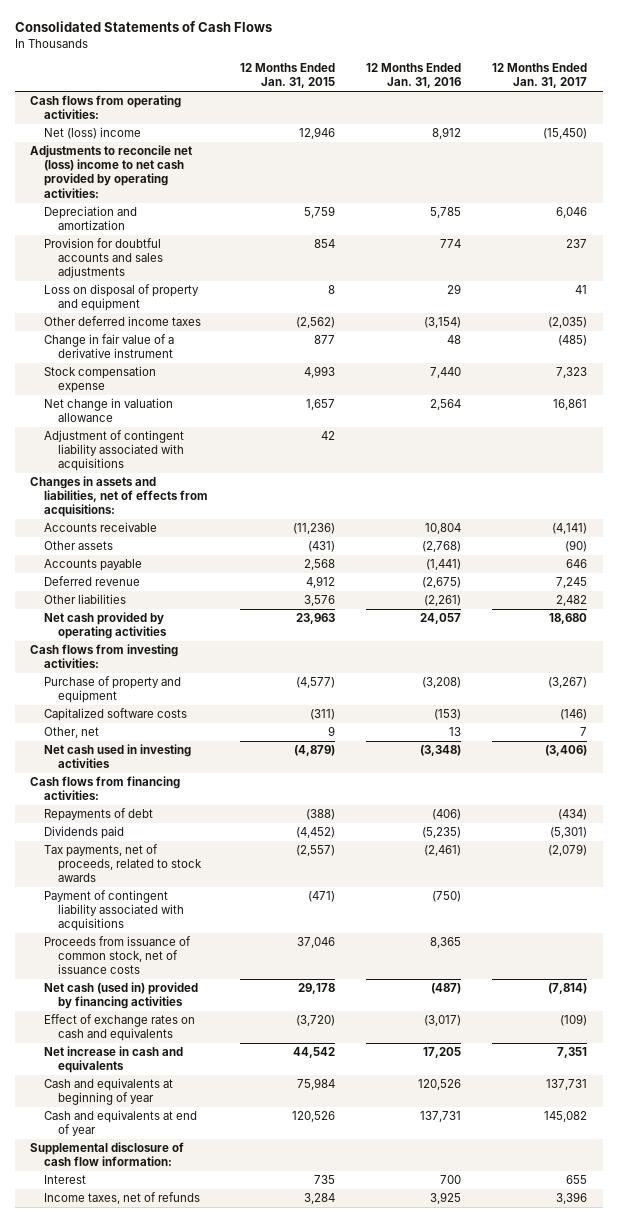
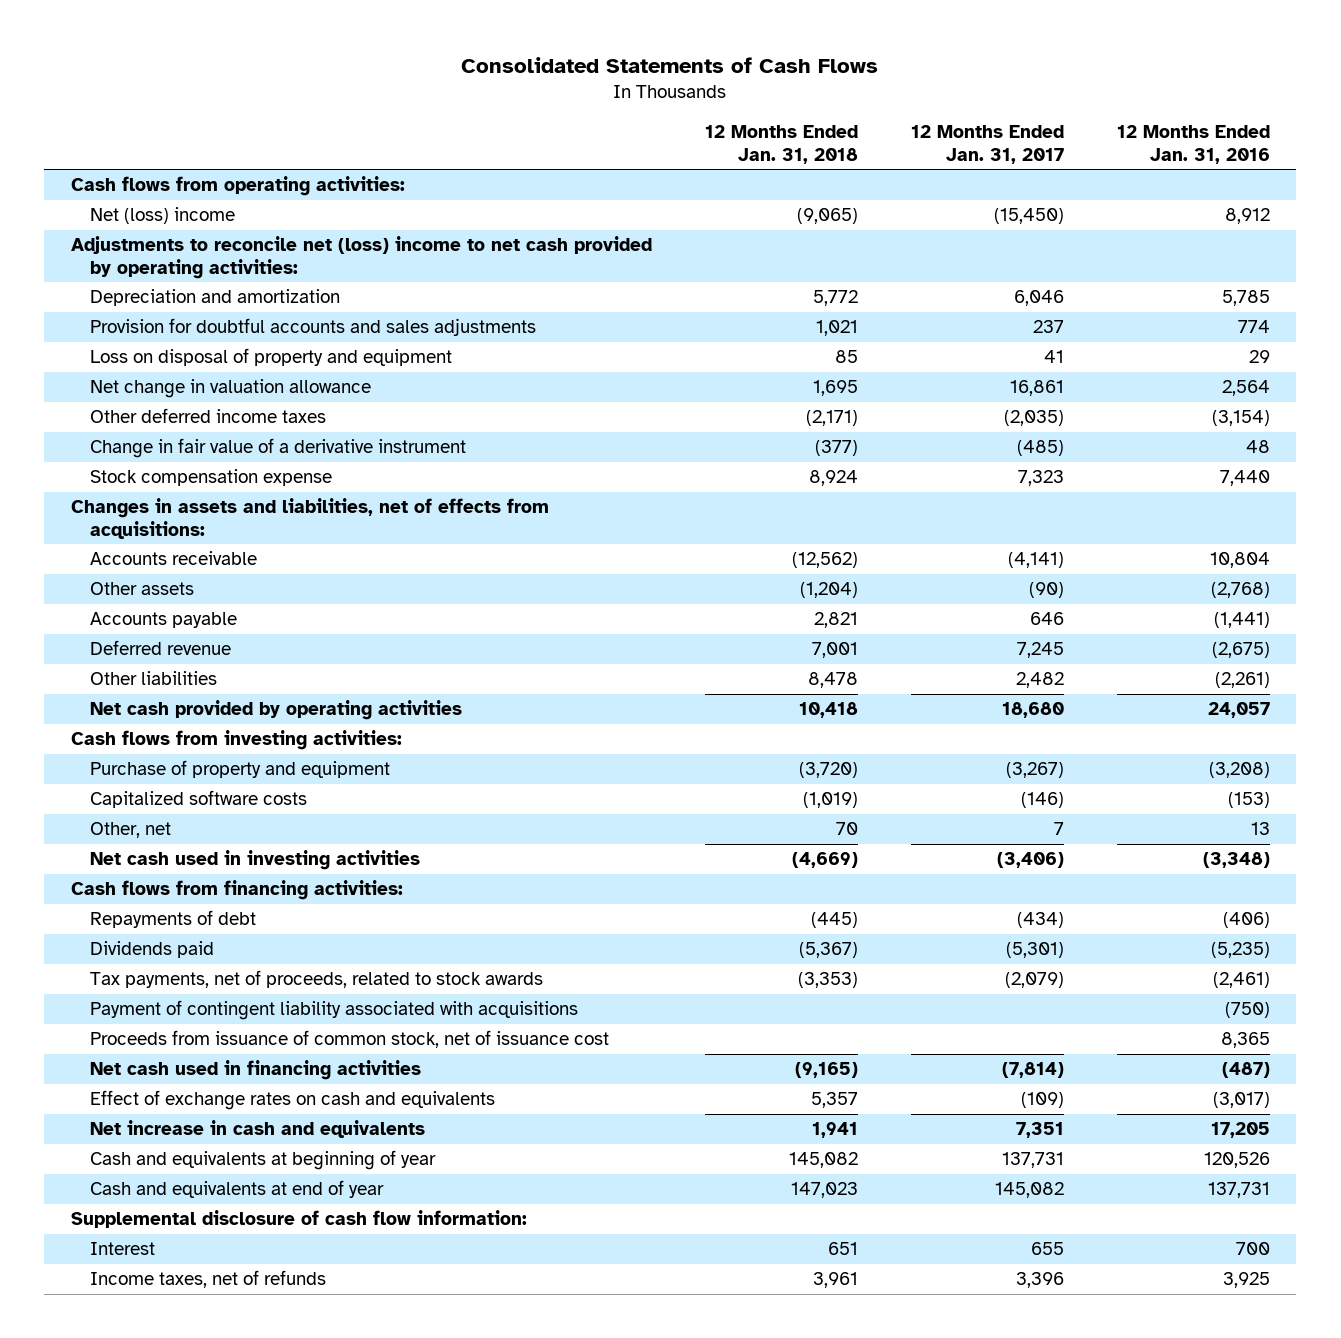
- | 12 Months Ended Jan. 31, 2015 | 12 Months Ended Jan. 31, 2016 | 12 Months Ended Jan. 31, 2017
+ | 12 Months Ended Jan. 31, 2018 | 12 Months Ended Jan. 31, 2017 | 12 Months Ended Jan. 31, 2016
moved up: Net change in valuation allowance | 1,695 | 16,861 | 2,564
- Adjustment of contingent liability associated with acquisitions | 42 | |
- Proceeds from issuance of common stock, net of issuance costs | 37,046 | 8,365 |
- Net cash (used in) provided by financing activities | 29,178 | (487) | (7,814)
+ Proceeds from issuance of common stock, net of issuance cost | | | 8,365
+ Net cash used in financing activities | (9,165) | (7,814) | (487)

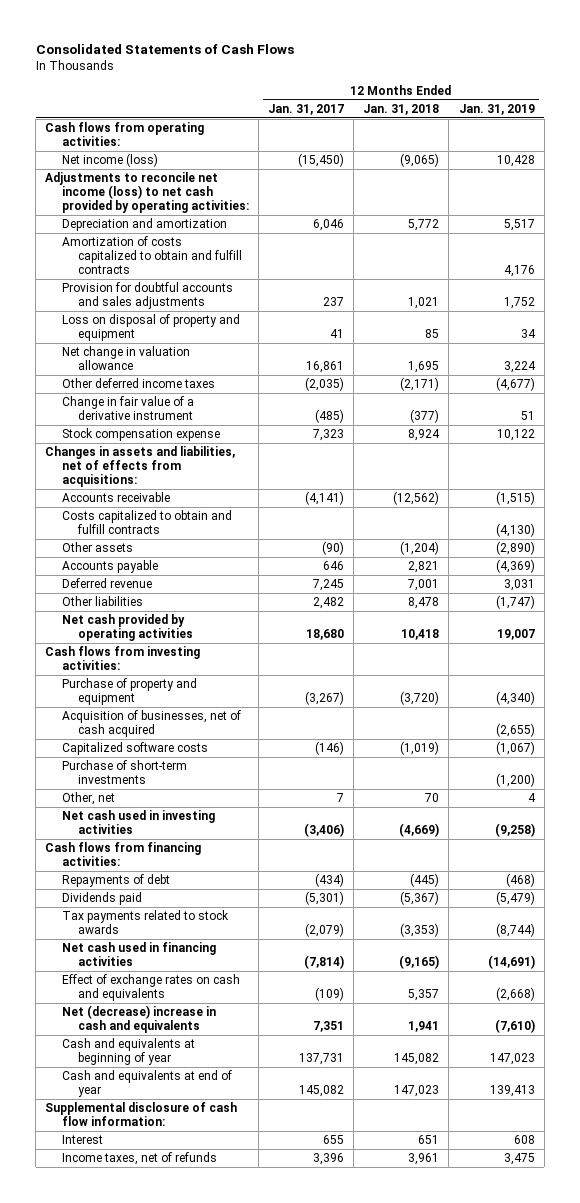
- | 12 Months Ended Jan. 31, 2018 | 12 Months Ended Jan. 31, 2017 | 12 Months Ended Jan. 31, 2016
+ | 12 Months Ended Jan. 31, 2017 | 12 Months Ended Jan. 31, 2018 | 12 Months Ended Jan. 31, 2019
- Net (loss) income | (9,065) | (15,450) | 8,912
- Adjustments to reconcile net (loss) income to net cash provided by operating activities:
+ Net income (loss) | (15,450) | (9,065) | 10,428
+ Adjustments to reconcile net income (loss) to net cash provided by operating activities:
+ Amortization of costs capitalized to obtain and fulfill contracts | | | 4,176
+ Costs capitalized to obtain and fulfill contracts | | | (4,130)
+ Acquisition of businesses, net of cash acquired | | | (2,655)
+ Purchase of short-term investments | | | (1,200)
- Tax payments, net of proceeds, related to stock awards | (3,353) | (2,079) | (2,461)
- Payment of contingent liability associated with acquisitions | | | (750)
- Proceeds from issuance of common stock, net of issuance cost | | | 8,365
+ Tax payments related to stock awards | (2,079) | (3,353) | (8,744)
- Net increase in cash and equivalents | 1,941 | 7,351 | 17,205
+ Net (decrease) increase in cash and equivalents | 7,351 | 1,941 | (7,610)

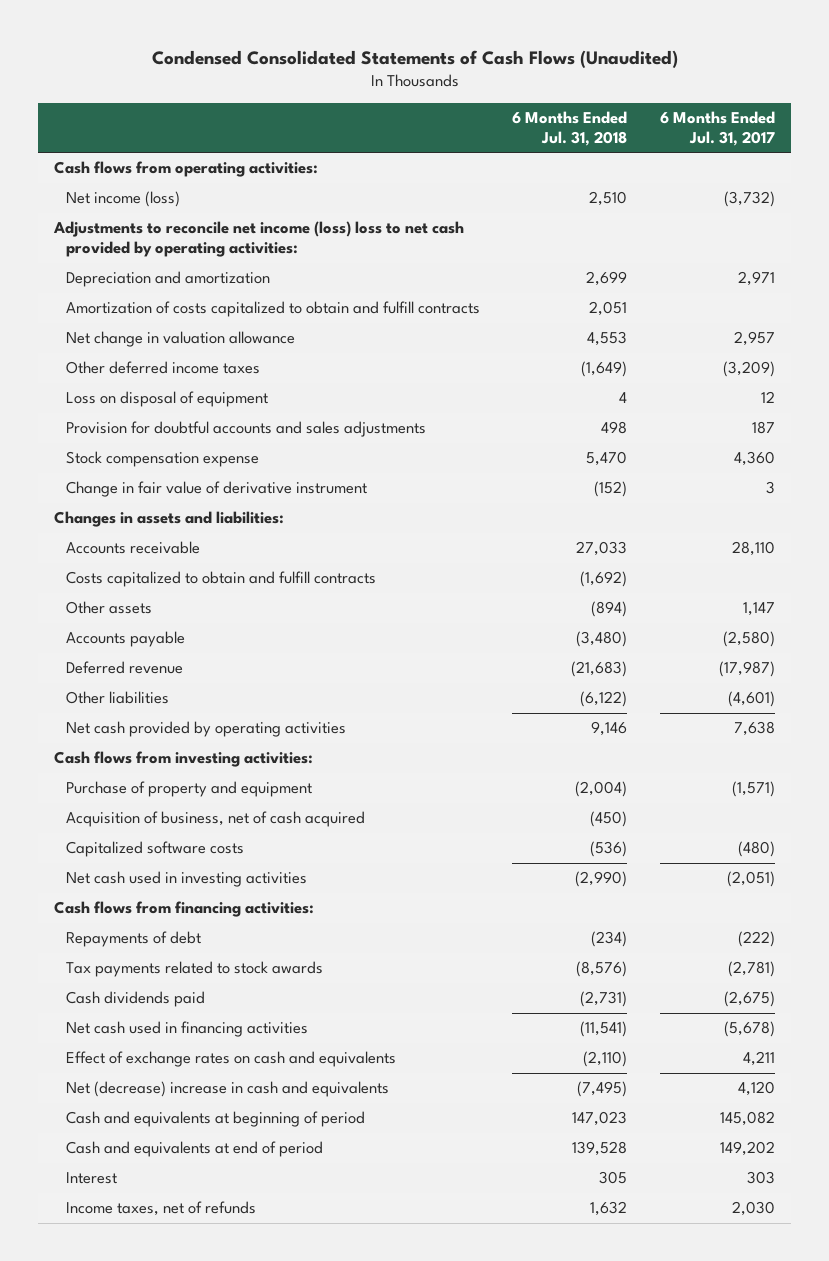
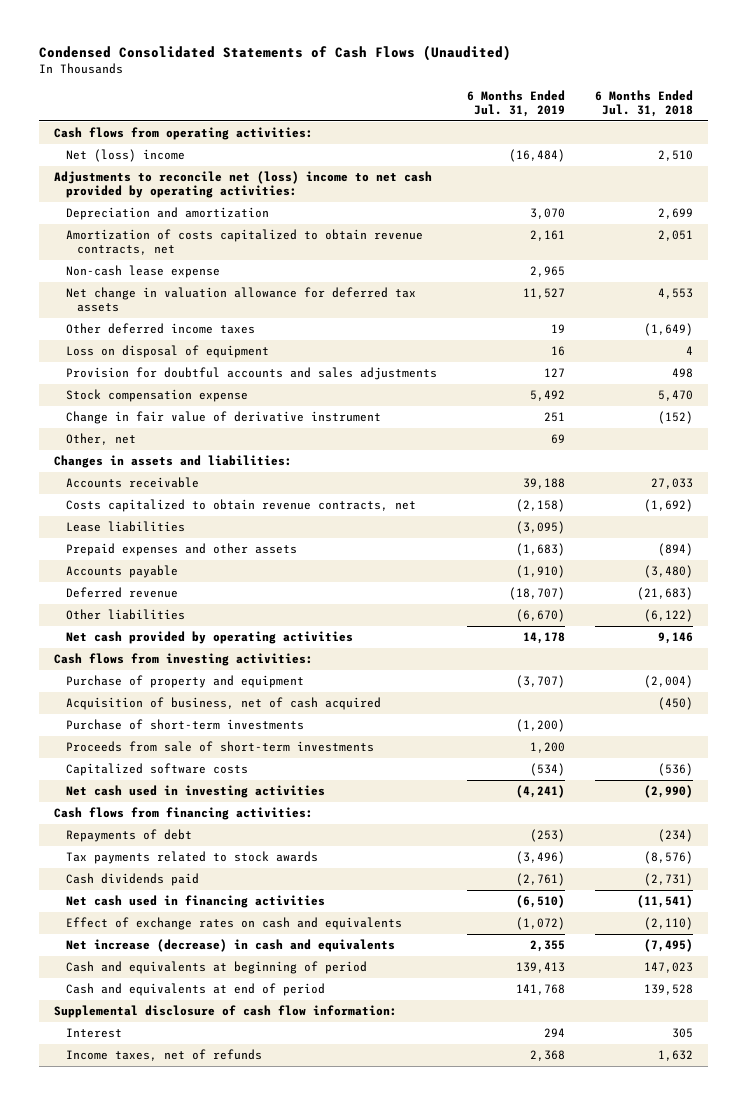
- | 6 Months Ended Jul. 31, 2018 | 6 Months Ended Jul. 31, 2017
+ | 6 Months Ended Jul. 31, 2019 | 6 Months Ended Jul. 31, 2018
- Net income (loss) | 2,510 | (3,732)
- Adjustments to reconcile net income (loss) loss to net cash provided by operating activities:
+ Net (loss) income | (16,484) | 2,510
+ Adjustments to reconcile net (loss) income to net cash provided by operating activities:
- Amortization of costs capitalized to obtain and fulfill contracts | 2,051 |
- Net change in valuation allowance | 4,553 | 2,957
+ Amortization of costs capitalized to obtain revenue contracts, net | 2,161 | 2,051
+ Non-cash lease expense | 2,965 |
+ Net change in valuation allowance for deferred tax assets | 11,527 | 4,553
+ Other, net | 69 |
- Costs capitalized to obtain and fulfill contracts | (1,692) |
- Other assets | (894) | 1,147
+ Costs capitalized to obtain revenue contracts, net | (2,158) | (1,692)
+ Lease liabilities | (3,095) |
+ Prepaid expenses and other assets | (1,683) | (894)
+ Purchase of short-term investments | (1,200) |
+ Proceeds from sale of short-term investments | 1,200 |
- Net (decrease) increase in cash and equivalents | (7,495) | 4,120
+ Net increase (decrease) in cash and equivalents | 2,355 | (7,495)
+ Supplemental disclosure of cash flow information:

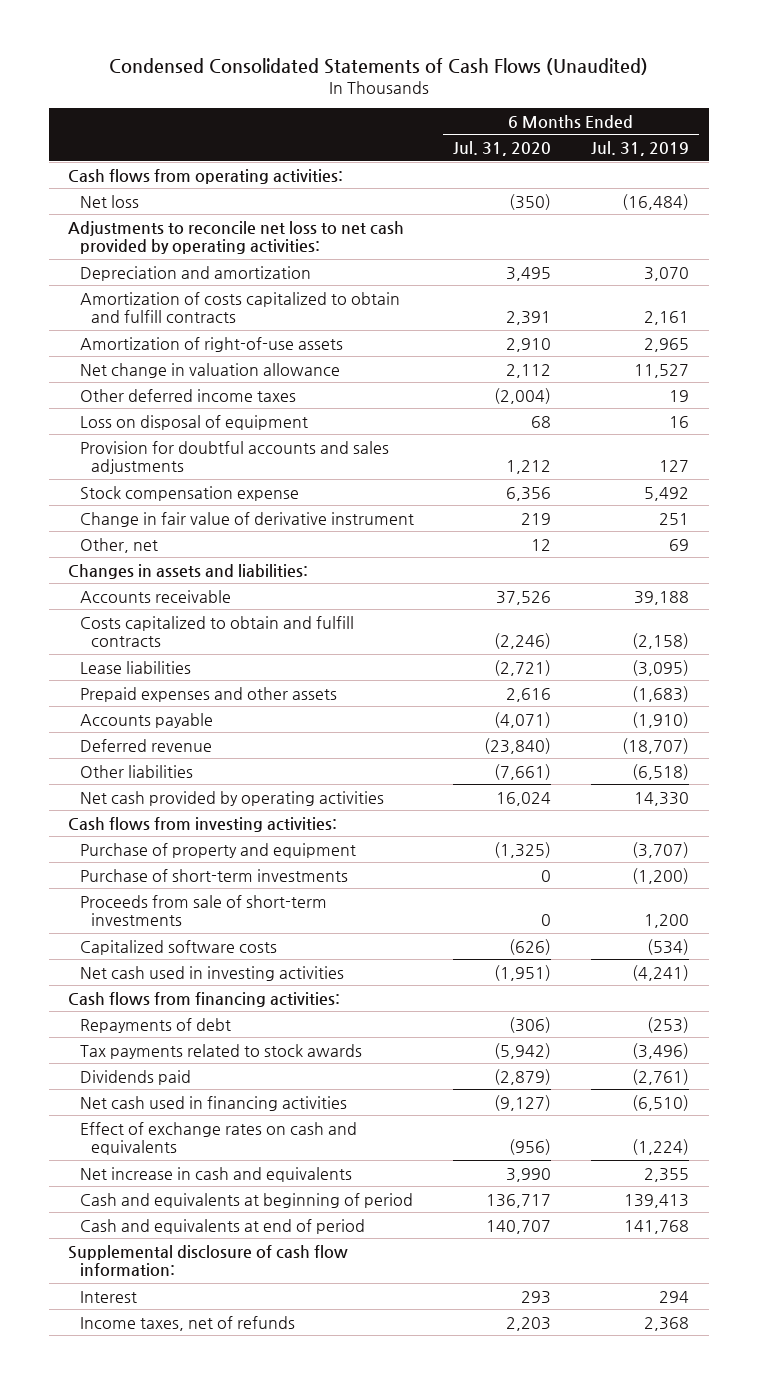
- | 6 Months Ended Jul. 31, 2019 | 6 Months Ended Jul. 31, 2018
+ | 6 Months Ended Jul. 31, 2020 | 6 Months Ended Jul. 31, 2019
- Net (loss) income | (16,484) | 2,510
- Adjustments to reconcile net (loss) income to net cash provided by operating activities:
+ Net loss | (350) | (16,484)
+ Adjustments to reconcile net loss to net cash provided by operating activities:
- Amortization of costs capitalized to obtain revenue contracts, net | 2,161 | 2,051
- Non-cash lease expense | 2,965 |
- Net change in valuation allowance for deferred tax assets | 11,527 | 4,553
+ Amortization of costs capitalized to obtain and fulfill contracts | 2,391 | 2,161
+ Amortization of right-of-use assets | 2,910 | 2,965
+ Net change in valuation allowance | 2,112 | 11,527
- Costs capitalized to obtain revenue contracts, net | (2,158) | (1,692)
+ Costs capitalized to obtain and fulfill contracts | (2,246) | (2,158)
- Other liabilities | (6,670) | (6,122)
- Net cash provided by operating activities | 14,178 | 9,146
+ Other liabilities | (7,661) | (6,518)
+ Net cash provided by operating activities | 16,024 | 14,330
- Acquisition of business, net of cash acquired | | (450)
- Cash dividends paid | (2,761) | (2,731)
+ Dividends paid | (2,879) | (2,761)
- Effect of exchange rates on cash and equivalents | (1,072) | (2,110)
- Net increase (decrease) in cash and equivalents | 2,355 | (7,495)
+ Effect of exchange rates on cash and equivalents | (956) | (1,224)
+ Net increase in cash and equivalents | 3,990 | 2,355

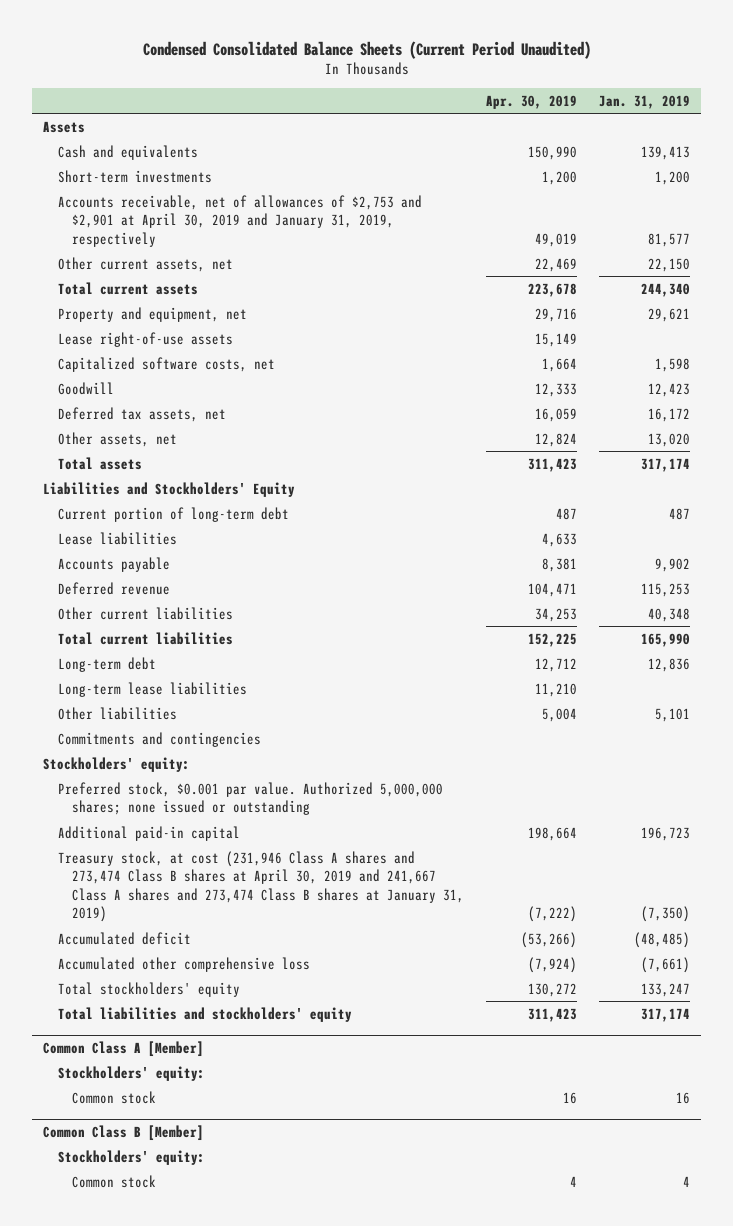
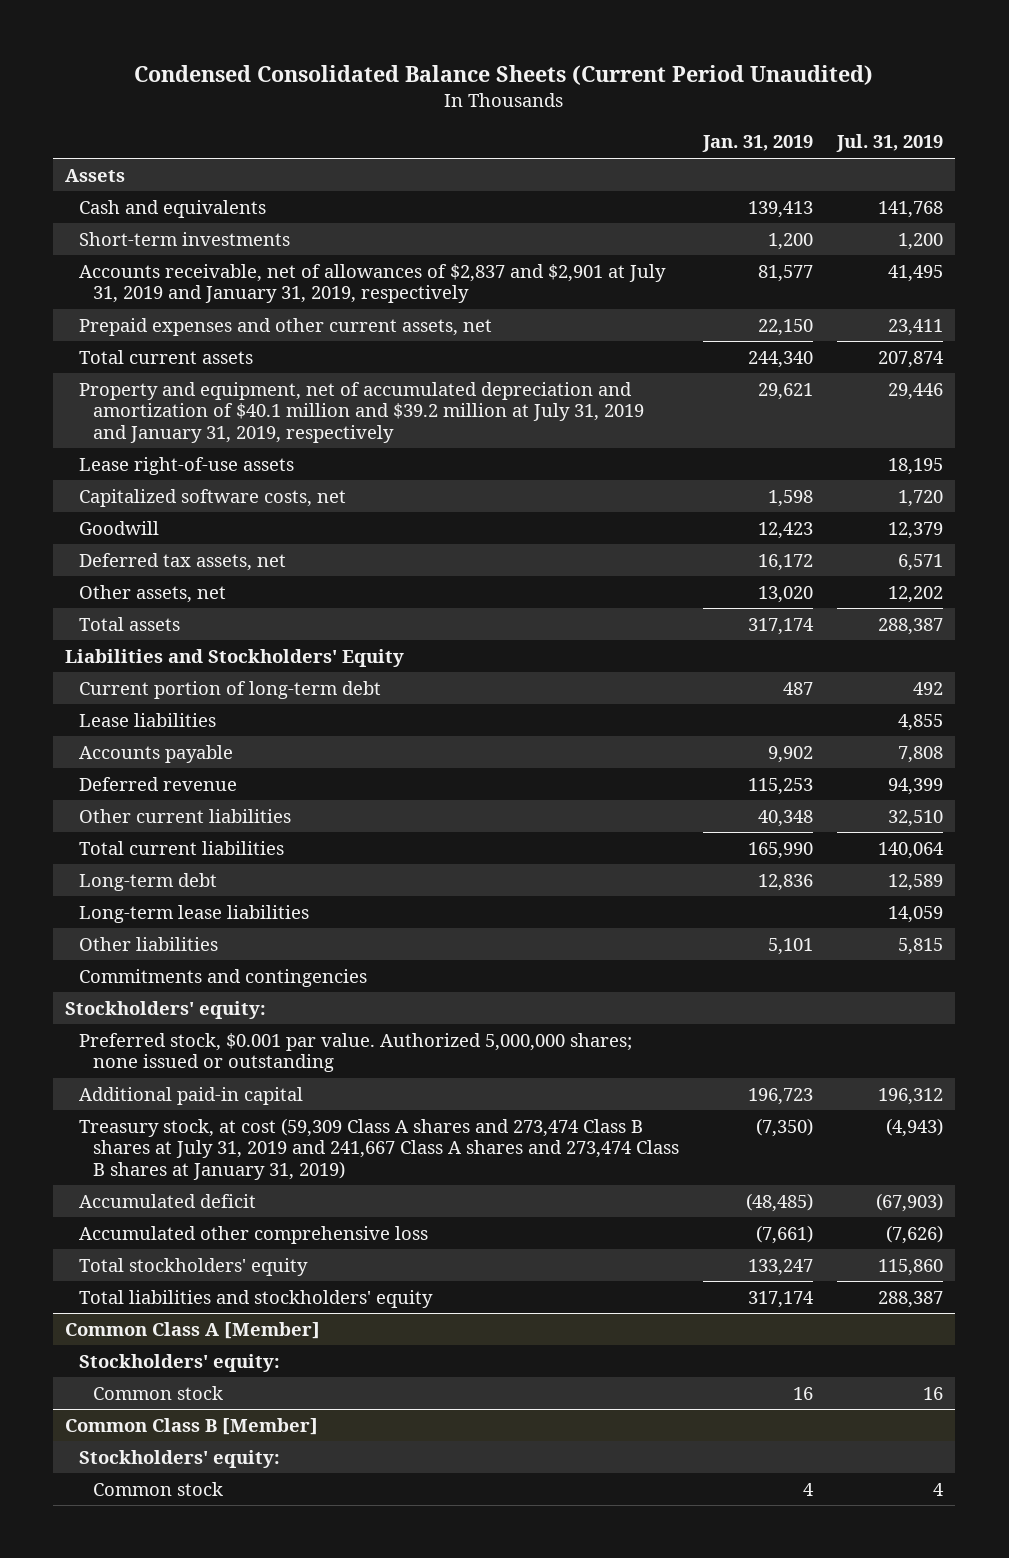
- | Apr. 30, 2019 | Jan. 31, 2019
+ | Jan. 31, 2019 | Jul. 31, 2019
- Accounts receivable, net of allowances of $2,753 and $2,901 at April 30, 2019 and January 31, 2019, respectively | 49,019 | 81,577
- Other current assets, net | 22,469 | 22,150
+ Accounts receivable, net of allowances of $2,837 and $2,901 at July 31, 2019 and January 31, 2019, respectively | 81,577 | 41,495
+ Prepaid expenses and other current assets, net | 22,150 | 23,411
- Property and equipment, net | 29,716 | 29,621
+ Property and equipment, net of accumulated depreciation and amortization of $40.1 million and $39.2 million at July 31, 2019 and January 31, 2019, respectively | 29,621 | 29,446
- Treasury stock, at cost (231,946 Class A shares and 273,474 Class B shares at April 30, 2019 and 241,667 Class A shares and 273,474 Class B shares at January 31, 2019) | (7,222) | (7,350)
+ Treasury stock, at cost (59,309 Class A shares and 273,474 Class B shares at July 31, 2019 and 241,667 Class A shares and 273,474 Class B shares at January 31, 2019) | (7,350) | (4,943)

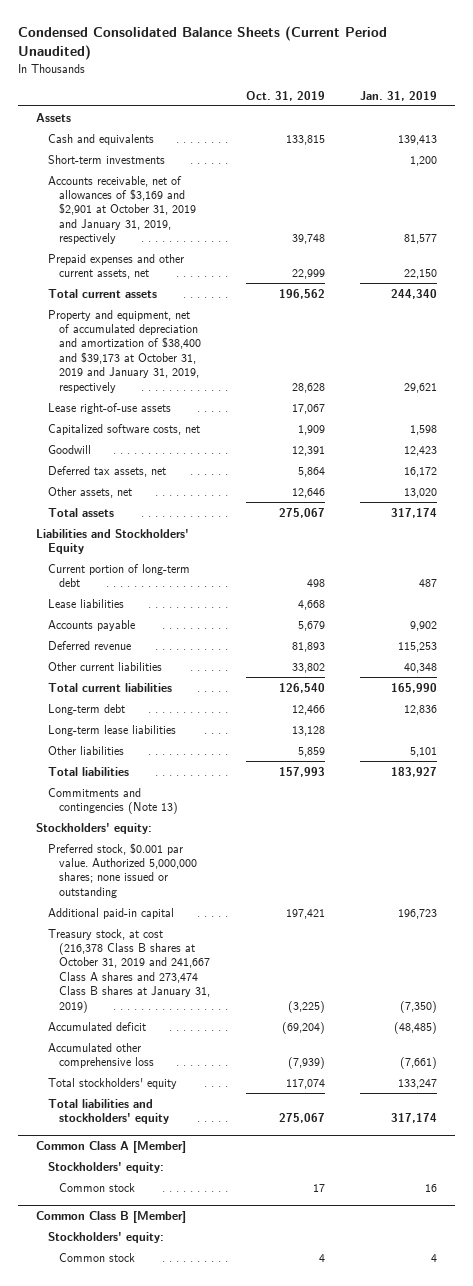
- | Jan. 31, 2019 | Jul. 31, 2019
+ | Oct. 31, 2019 | Jan. 31, 2019
- Accounts receivable, net of allowances of $2,837 and $2,901 at July 31, 2019 and January 31, 2019, respectively | 81,577 | 41,495
+ Accounts receivable, net of allowances of $3,169 and $2,901 at October 31, 2019 and January 31, 2019, respectively | 39,748 | 81,577
- Property and equipment, net of accumulated depreciation and amortization of $40.1 million and $39.2 million at July 31, 2019 and January 31, 2019, respectively | 29,621 | 29,446
+ Property and equipment, net of accumulated depreciation and amortization of $38,400 and $39,173 at October 31, 2019 and January 31, 2019, respectively | 28,628 | 29,621
- Commitments and contingencies
+ Total liabilities | 157,993 | 183,927
+ Commitments and contingencies (Note 13)
- Treasury stock, at cost (59,309 Class A shares and 273,474 Class B shares at July 31, 2019 and 241,667 Class A shares and 273,474 Class B shares at January 31, 2019) | (7,350) | (4,943)
+ Treasury stock, at cost (216,378 Class B shares at October 31, 2019 and 241,667 Class A shares and 273,474 Class B shares at January 31, 2019) | (3,225) | (7,350)

